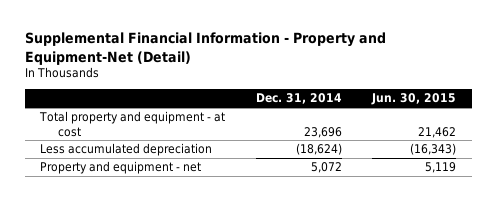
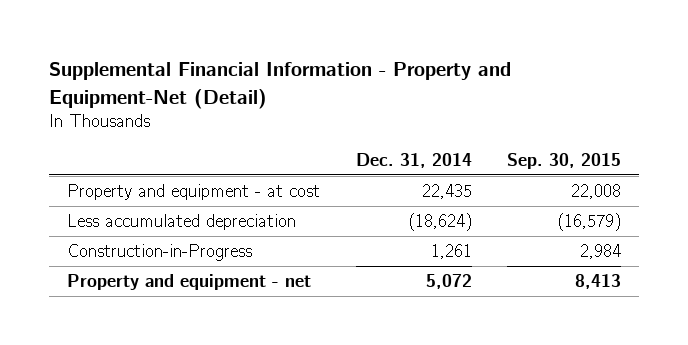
- | Dec. 31, 2014 | Jun. 30, 2015
+ | Dec. 31, 2014 | Sep. 30, 2015
- Total property and equipment - at cost | 23,696 | 21,462
+ Property and equipment - at cost | 22,435 | 22,008
+ Construction-in-Progress | 1,261 | 2,984

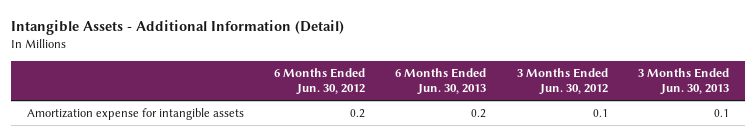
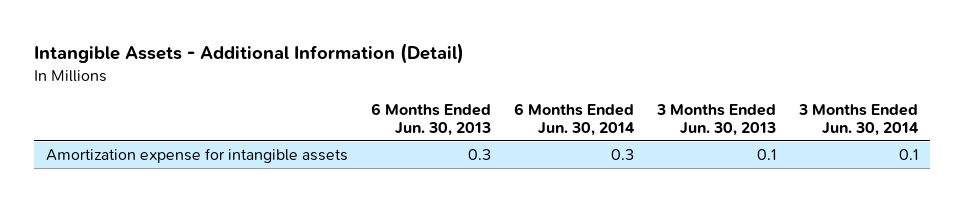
- | 6 Months Ended Jun. 30, 2012 | 6 Months Ended Jun. 30, 2013 | 3 Months Ended Jun. 30, 2012 | 3 Months Ended Jun. 30, 2013
+ | 6 Months Ended Jun. 30, 2013 | 6 Months Ended Jun. 30, 2014 | 3 Months Ended Jun. 30, 2013 | 3 Months Ended Jun. 30, 2014
- Amortization expense for intangible assets | 0.2 | 0.2 | 0.1 | 0.1
+ Amortization expense for intangible assets | 0.3 | 0.3 | 0.1 | 0.1

